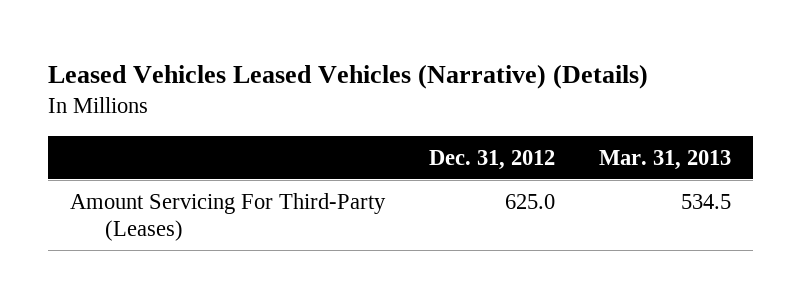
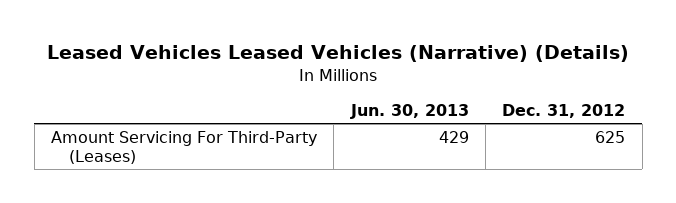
- | Dec. 31, 2012 | Mar. 31, 2013
+ | Jun. 30, 2013 | Dec. 31, 2012
- Amount Servicing For Third-Party (Leases) | 625.0 | 534.5
+ Amount Servicing For Third-Party (Leases) | 429 | 625

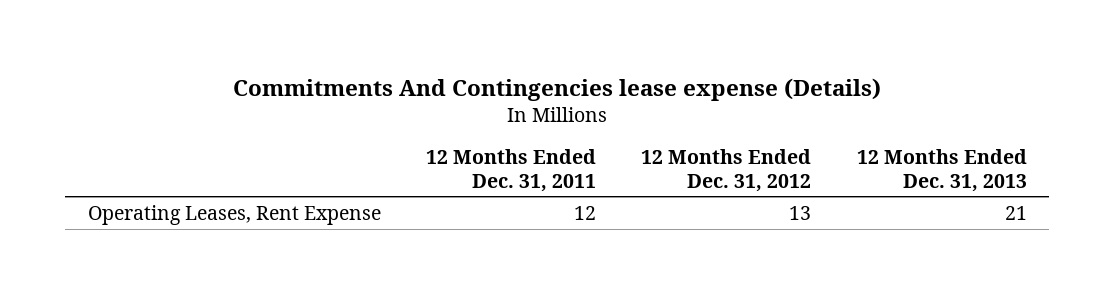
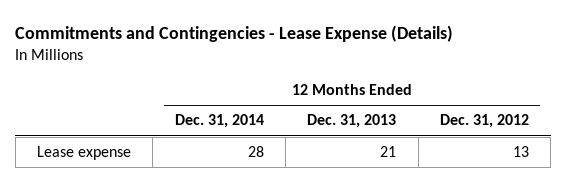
- Commitments And Contingencies lease expense (Details)
+ Commitments and Contingencies - Lease Expense (Details)
- | 12 Months Ended Dec. 31, 2011 | 12 Months Ended Dec. 31, 2012 | 12 Months Ended Dec. 31, 2013
+ | 12 Months Ended Dec. 31, 2014 | 12 Months Ended Dec. 31, 2013 | 12 Months Ended Dec. 31, 2012
- Operating Leases, Rent Expense | 12 | 13 | 21
+ Lease expense | 28 | 21 | 13

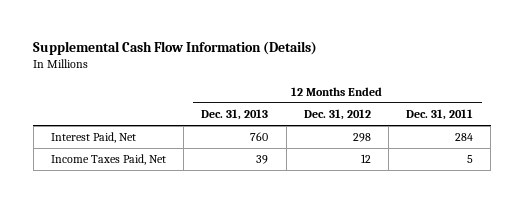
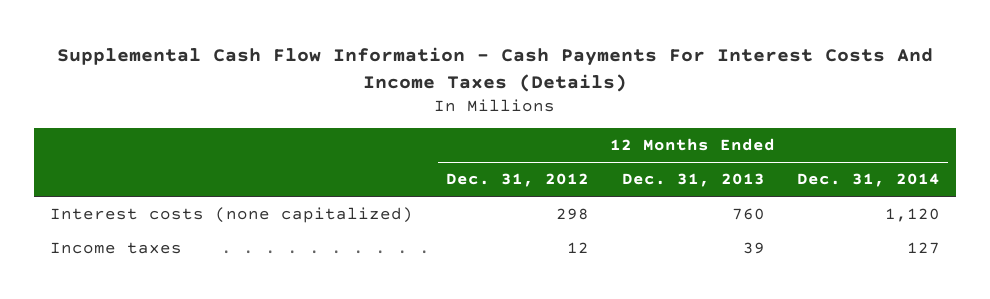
- Supplemental Cash Flow Information (Details)
+ Supplemental Cash Flow Information - Cash Payments For Interest Costs And Income Taxes (Details)
- | 12 Months Ended Dec. 31, 2013 | 12 Months Ended Dec. 31, 2012 | 12 Months Ended Dec. 31, 2011
+ | 12 Months Ended Dec. 31, 2012 | 12 Months Ended Dec. 31, 2013 | 12 Months Ended Dec. 31, 2014
- Interest Paid, Net | 760 | 298 | 284
- Income Taxes Paid, Net | 39 | 12 | 5
+ Interest costs (none capitalized) | 298 | 760 | 1,120
+ Income taxes | 12 | 39 | 127

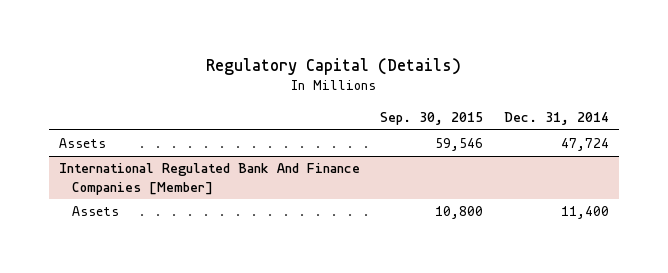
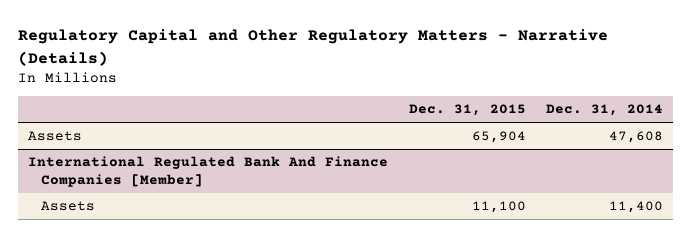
- Regulatory Capital (Details)
+ Regulatory Capital and Other Regulatory Matters - Narrative (Details)
- | Sep. 30, 2015 | Dec. 31, 2014
+ | Dec. 31, 2015 | Dec. 31, 2014
- Assets | 59,546 | 47,724
+ Assets | 65,904 | 47,608

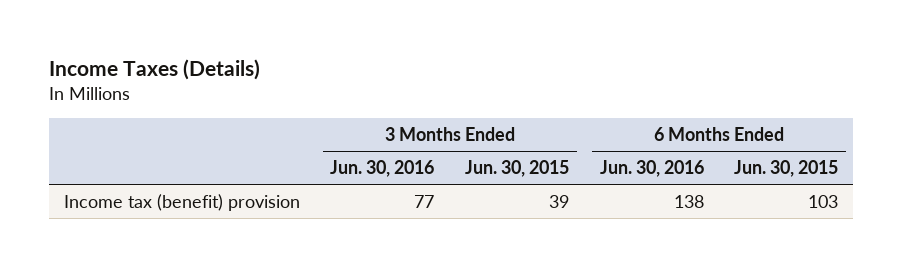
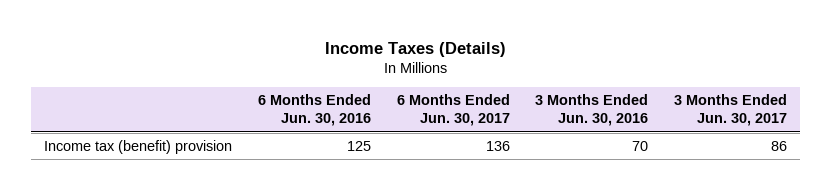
- | 3 Months Ended Jun. 30, 2016 | 3 Months Ended Jun. 30, 2015 | 6 Months Ended Jun. 30, 2016 | 6 Months Ended Jun. 30, 2015
+ | 6 Months Ended Jun. 30, 2016 | 6 Months Ended Jun. 30, 2017 | 3 Months Ended Jun. 30, 2016 | 3 Months Ended Jun. 30, 2017
- Income tax (benefit) provision | 77 | 39 | 138 | 103
+ Income tax (benefit) provision | 125 | 136 | 70 | 86

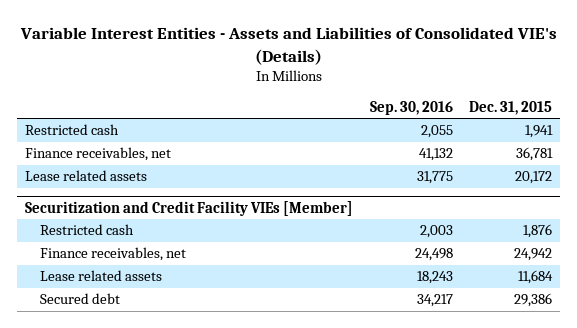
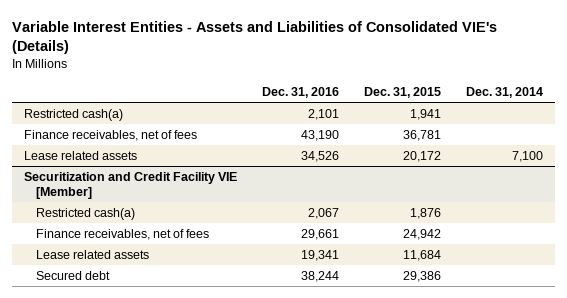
- | Sep. 30, 2016 | Dec. 31, 2015
+ | Dec. 31, 2016 | Dec. 31, 2015 | Dec. 31, 2014
- Restricted cash | 2,055 | 1,941
- Finance receivables, net | 41,132 | 36,781
+ Restricted cash(a) | 2,101 | 1,941 |
+ Finance receivables, net of fees | 43,190 | 36,781 |
- Securitization and Credit Facility VIEs [Member]
- Restricted cash | 2,003 | 1,876
- Finance receivables, net | 24,498 | 24,942
+ Securitization and Credit Facility VIE [Member]
+ Restricted cash(a) | 2,067 | 1,876 |
+ Finance receivables, net of fees | 29,661 | 24,942 |

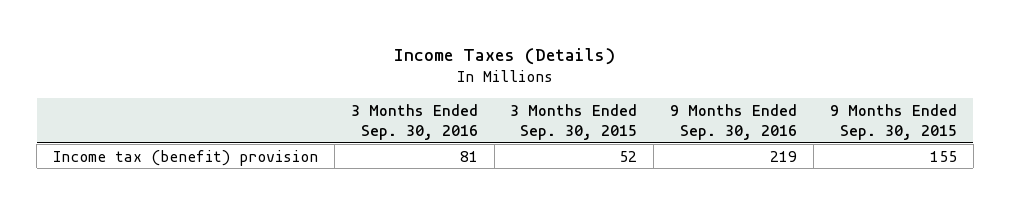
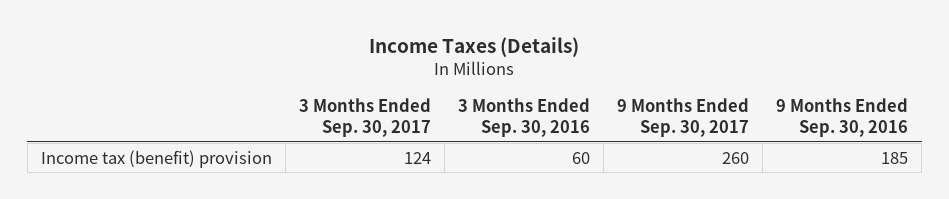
- | 3 Months Ended Sep. 30, 2016 | 3 Months Ended Sep. 30, 2015 | 9 Months Ended Sep. 30, 2016 | 9 Months Ended Sep. 30, 2015
+ | 3 Months Ended Sep. 30, 2017 | 3 Months Ended Sep. 30, 2016 | 9 Months Ended Sep. 30, 2017 | 9 Months Ended Sep. 30, 2016
- Income tax (benefit) provision | 81 | 52 | 219 | 155
+ Income tax (benefit) provision | 124 | 60 | 260 | 185

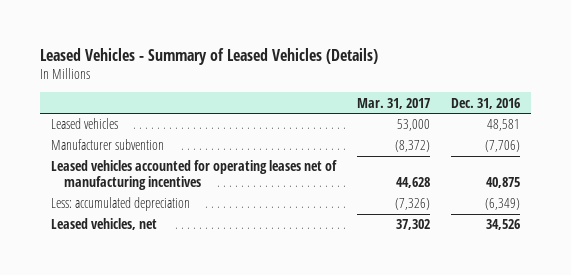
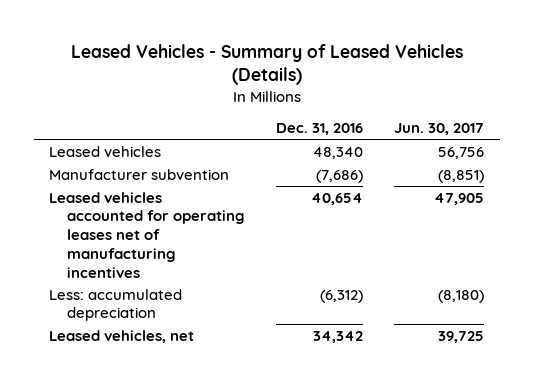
- | Mar. 31, 2017 | Dec. 31, 2016
+ | Dec. 31, 2016 | Jun. 30, 2017
- Leased vehicles | 53,000 | 48,581
- Manufacturer subvention | (8,372) | (7,706)
- Leased vehicles accounted for operating leases net of manufacturing incentives | 44,628 | 40,875
- Less: accumulated depreciation | (7,326) | (6,349)
- Leased vehicles, net | 37,302 | 34,526
+ Leased vehicles | 48,340 | 56,756
+ Manufacturer subvention | (7,686) | (8,851)
+ Leased vehicles accounted for operating leases net of manufacturing incentives | 40,654 | 47,905
+ Less: accumulated depreciation | (6,312) | (8,180)
+ Leased vehicles, net | 34,342 | 39,725

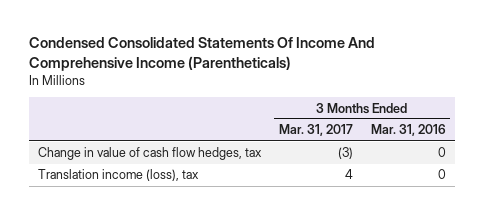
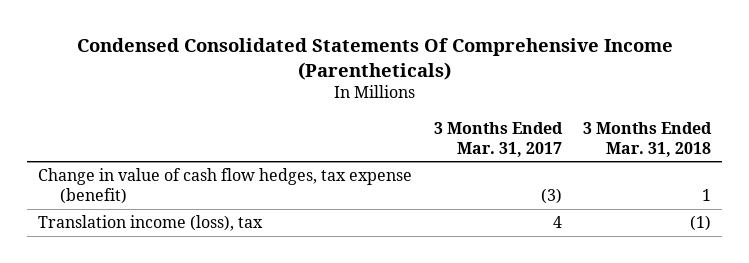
- Condensed Consolidated Statements Of Income And Comprehensive Income (Parentheticals)
+ Condensed Consolidated Statements Of Comprehensive Income (Parentheticals)
- | 3 Months Ended Mar. 31, 2017 | 3 Months Ended Mar. 31, 2016
+ | 3 Months Ended Mar. 31, 2017 | 3 Months Ended Mar. 31, 2018
- Change in value of cash flow hedges, tax | (3) | 0
+ Change in value of cash flow hedges, tax expense (benefit) | (3) | 1

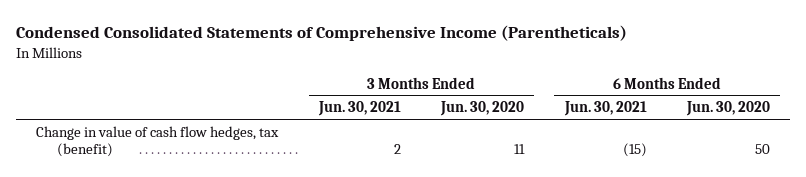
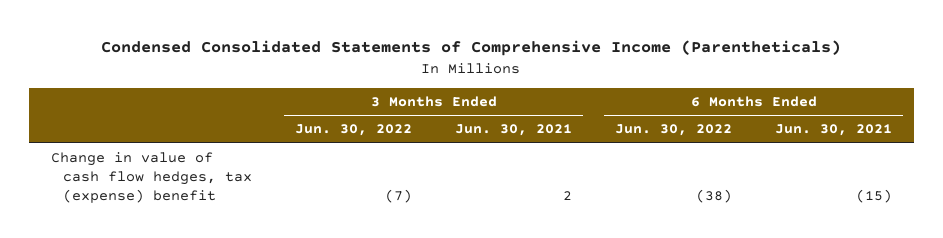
- | 3 Months Ended Jun. 30, 2021 | 3 Months Ended Jun. 30, 2020 | 6 Months Ended Jun. 30, 2021 | 6 Months Ended Jun. 30, 2020
+ | 3 Months Ended Jun. 30, 2022 | 3 Months Ended Jun. 30, 2021 | 6 Months Ended Jun. 30, 2022 | 6 Months Ended Jun. 30, 2021
- Change in value of cash flow hedges, tax (benefit) | 2 | 11 | (15) | 50
+ Change in value of cash flow hedges, tax (expense) benefit | (7) | 2 | (38) | (15)

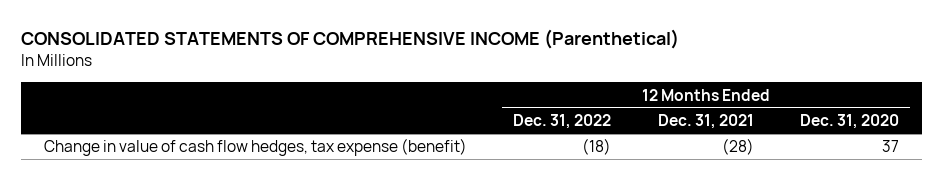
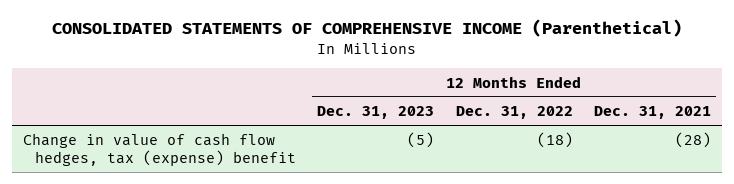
- | 12 Months Ended Dec. 31, 2022 | 12 Months Ended Dec. 31, 2021 | 12 Months Ended Dec. 31, 2020
+ | 12 Months Ended Dec. 31, 2023 | 12 Months Ended Dec. 31, 2022 | 12 Months Ended Dec. 31, 2021
- Change in value of cash flow hedges, tax expense (benefit) | (18) | (28) | 37
+ Change in value of cash flow hedges, tax (expense) benefit | (5) | (18) | (28)

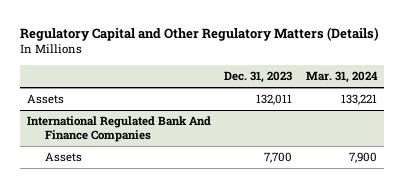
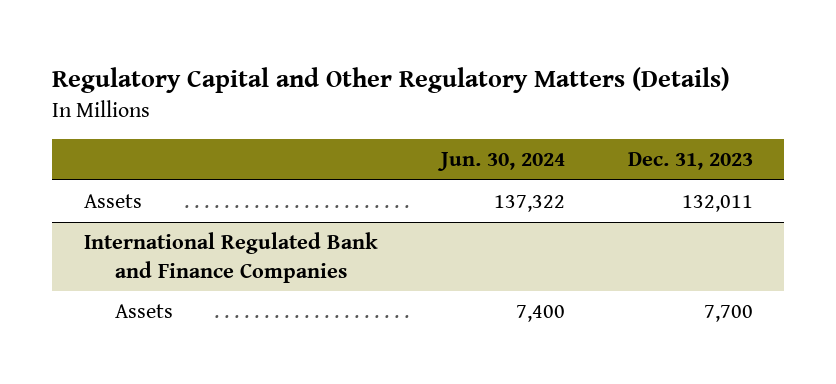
- | Dec. 31, 2023 | Mar. 31, 2024
+ | Jun. 30, 2024 | Dec. 31, 2023
- International Regulated Bank And Finance Companies
+ International Regulated Bank and Finance Companies

